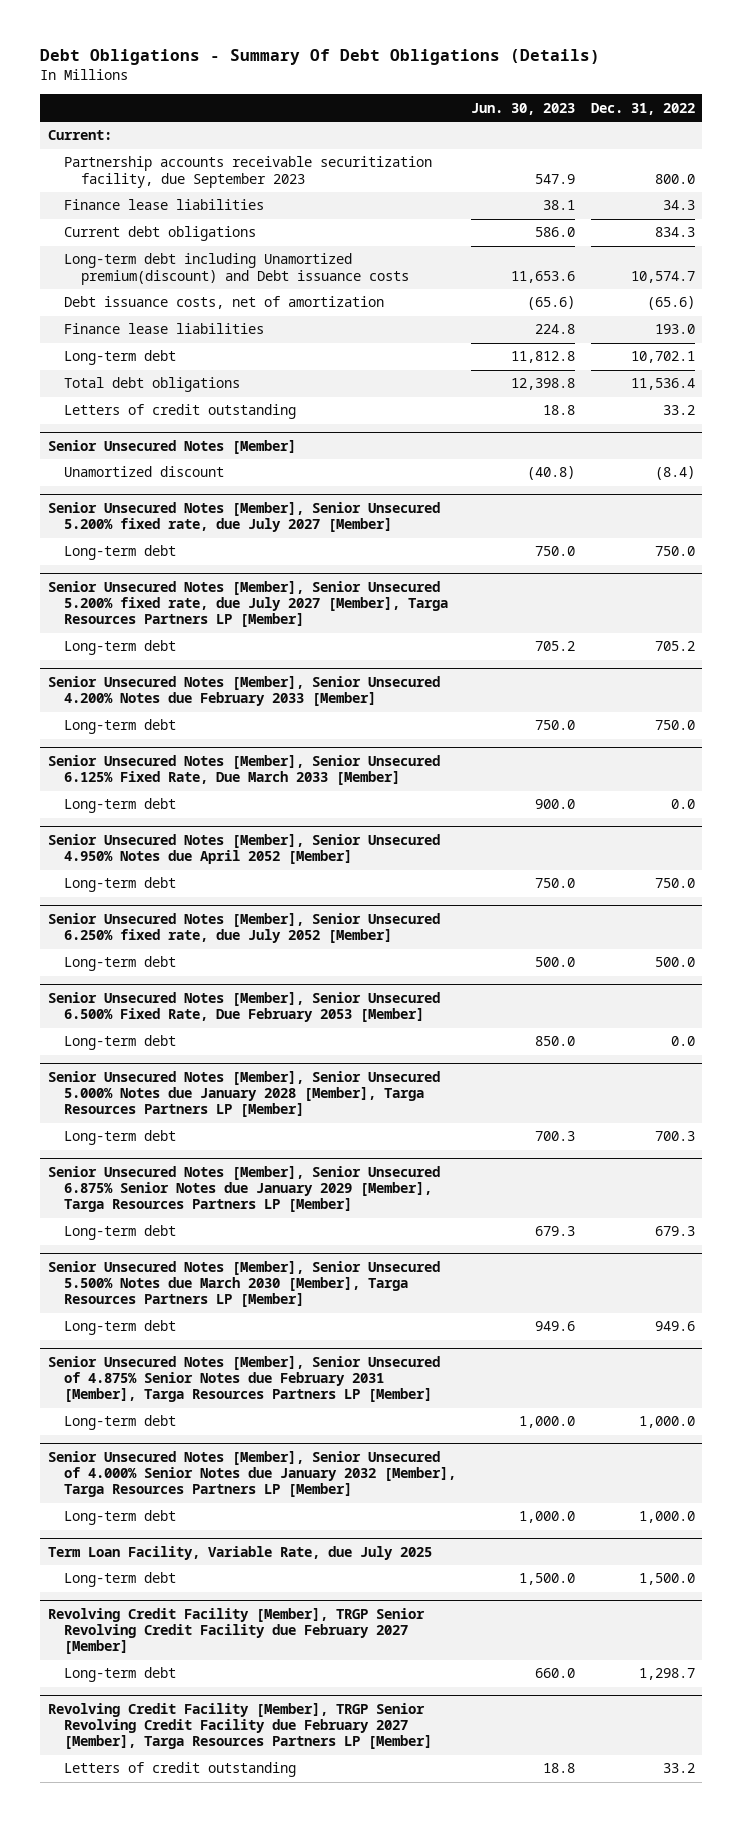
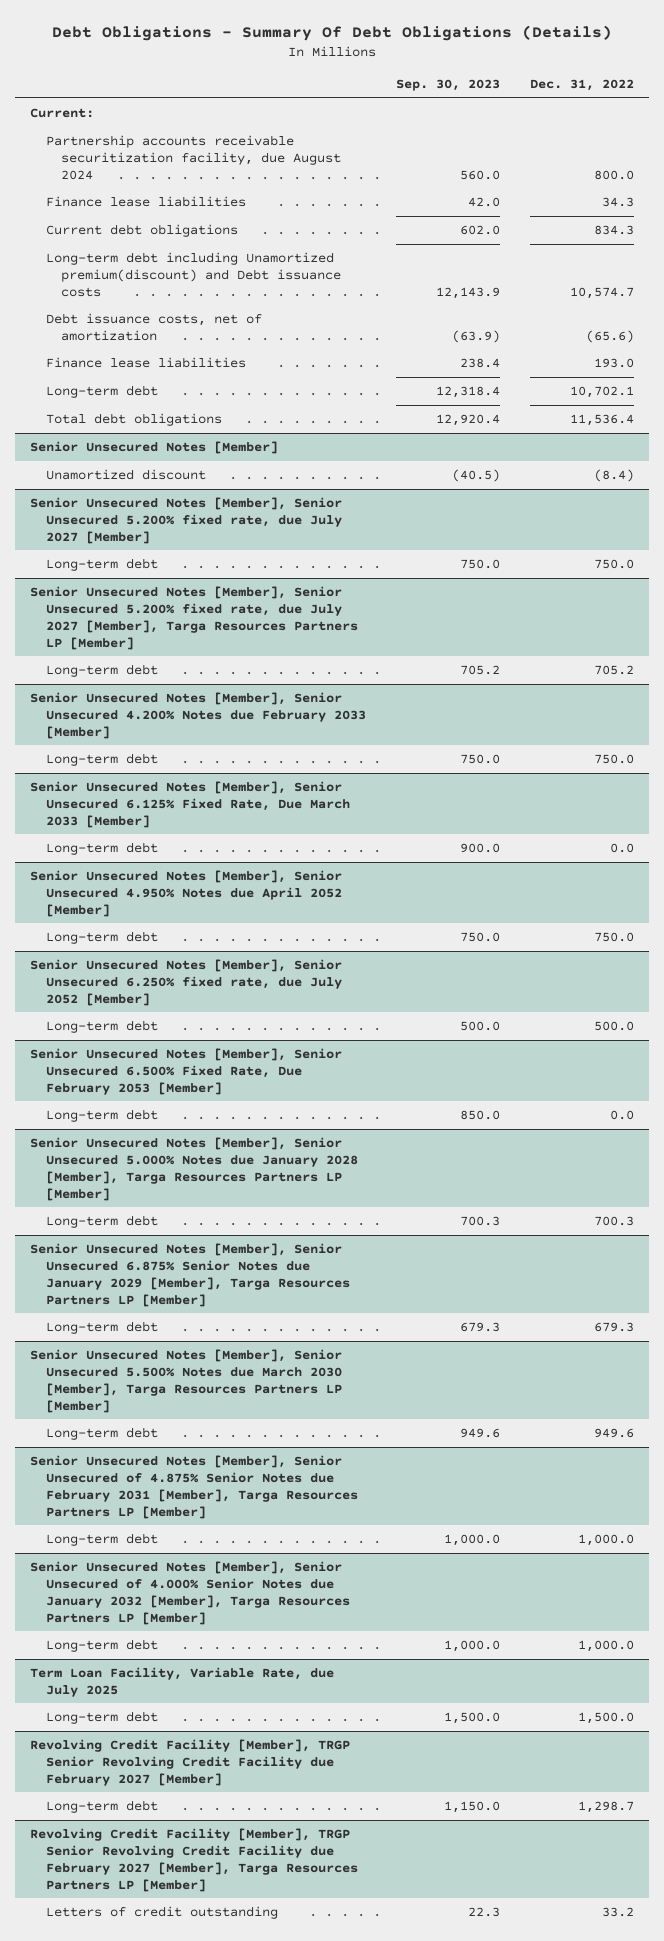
- | Jun. 30, 2023 | Dec. 31, 2022
+ | Sep. 30, 2023 | Dec. 31, 2022
- Partnership accounts receivable securitization facility, due September 2023 | 547.9 | 800.0
+ Partnership accounts receivable securitization facility, due August 2024 | 560.0 | 800.0
- Letters of credit outstanding | 18.8 | 33.2

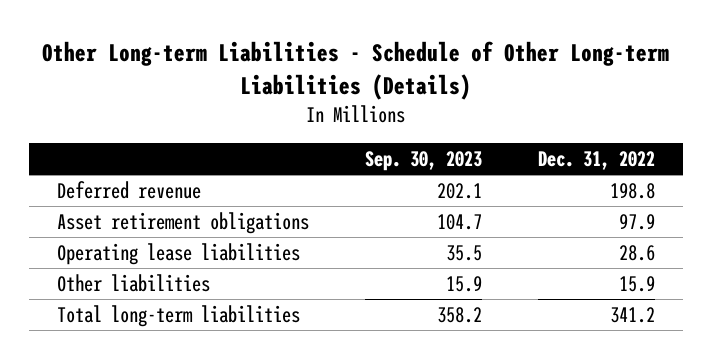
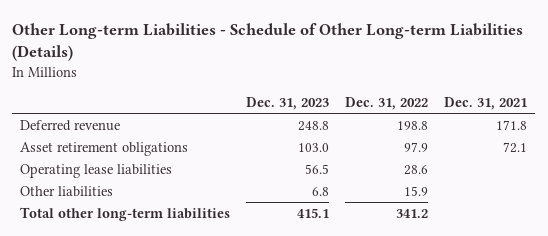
- | Sep. 30, 2023 | Dec. 31, 2022
+ | Dec. 31, 2023 | Dec. 31, 2022 | Dec. 31, 2021
- Total long-term liabilities | 358.2 | 341.2
+ Total other long-term liabilities | 415.1 | 341.2 |

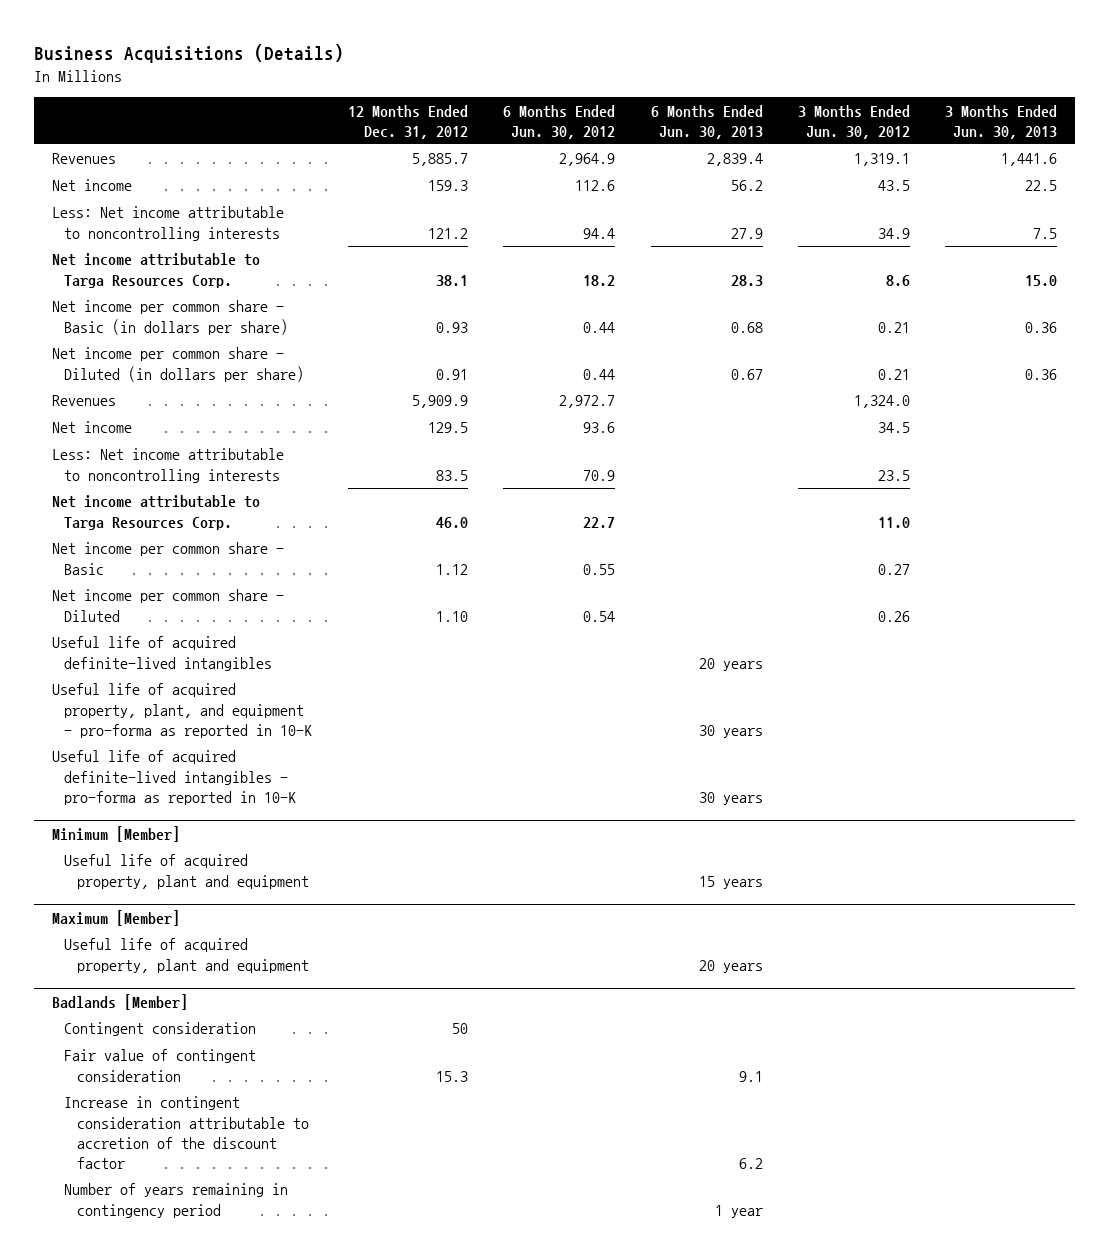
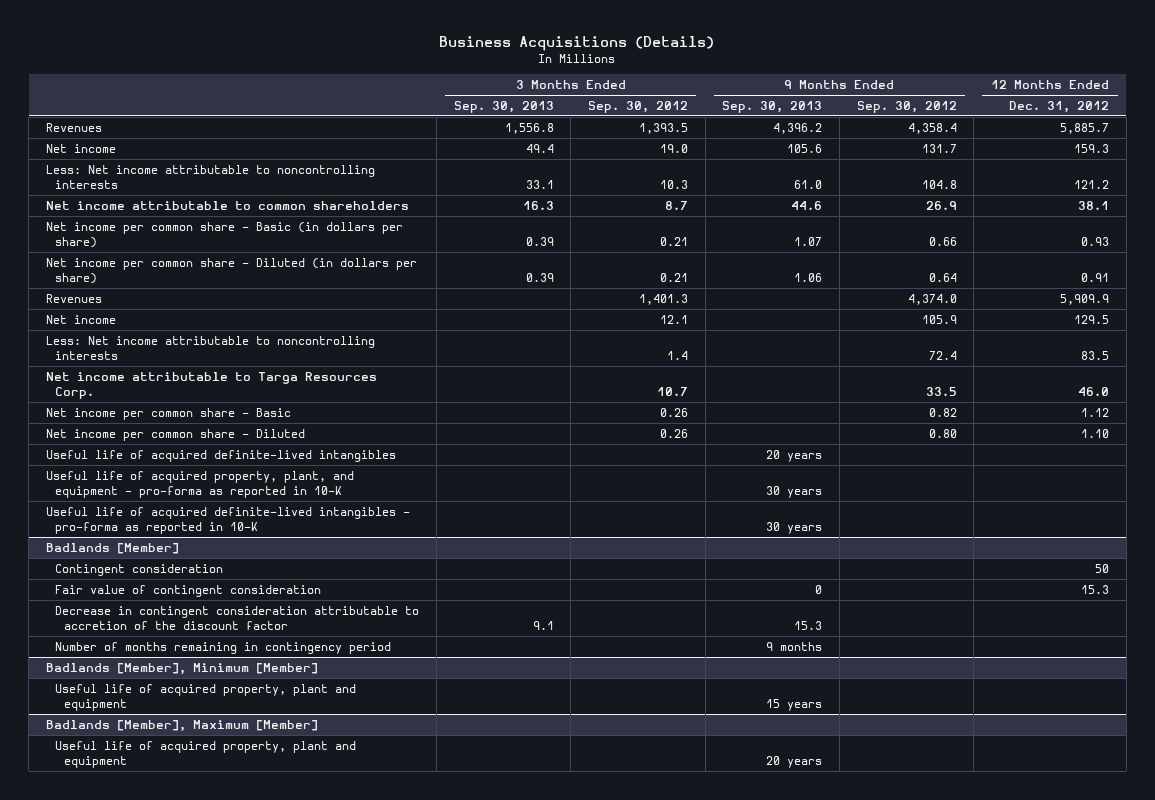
- | 12 Months Ended Dec. 31, 2012 | 6 Months Ended Jun. 30, 2012 | 6 Months Ended Jun. 30, 2013 | 3 Months Ended Jun. 30, 2012 | 3 Months Ended Jun. 30, 2013
+ | 3 Months Ended Sep. 30, 2013 | 3 Months Ended Sep. 30, 2012 | 9 Months Ended Sep. 30, 2013 | 9 Months Ended Sep. 30, 2012 | 12 Months Ended Dec. 31, 2012
- Net income attributable to Targa Resources Corp. | 38.1 | 18.2 | 28.3 | 8.6 | 15.0
+ Net income attributable to common shareholders | 16.3 | 8.7 | 44.6 | 26.9 | 38.1
- Minimum [Member]
- Useful life of acquired property, plant and equipment | | | 15 years | |
- Maximum [Member]
- Useful life of acquired property, plant and equipment | | | 20 years | |
@ Badlands [Member]
- Increase in contingent consideration attributable to accretion of the discount factor | | | 6.2 | |
- Number of years remaining in contingency period | | | 1 year | |
+ Decrease in contingent consideration attributable to accretion of the discount factor | 9.1 | | 15.3 | |
+ Number of months remaining in contingency period | | | 9 months | |
+ Badlands [Member], Minimum [Member]
+ Useful life of acquired property, plant and equipment | | | 15 years | |
+ Badlands [Member], Maximum [Member]
+ Useful life of acquired property, plant and equipment | | | 20 years | |

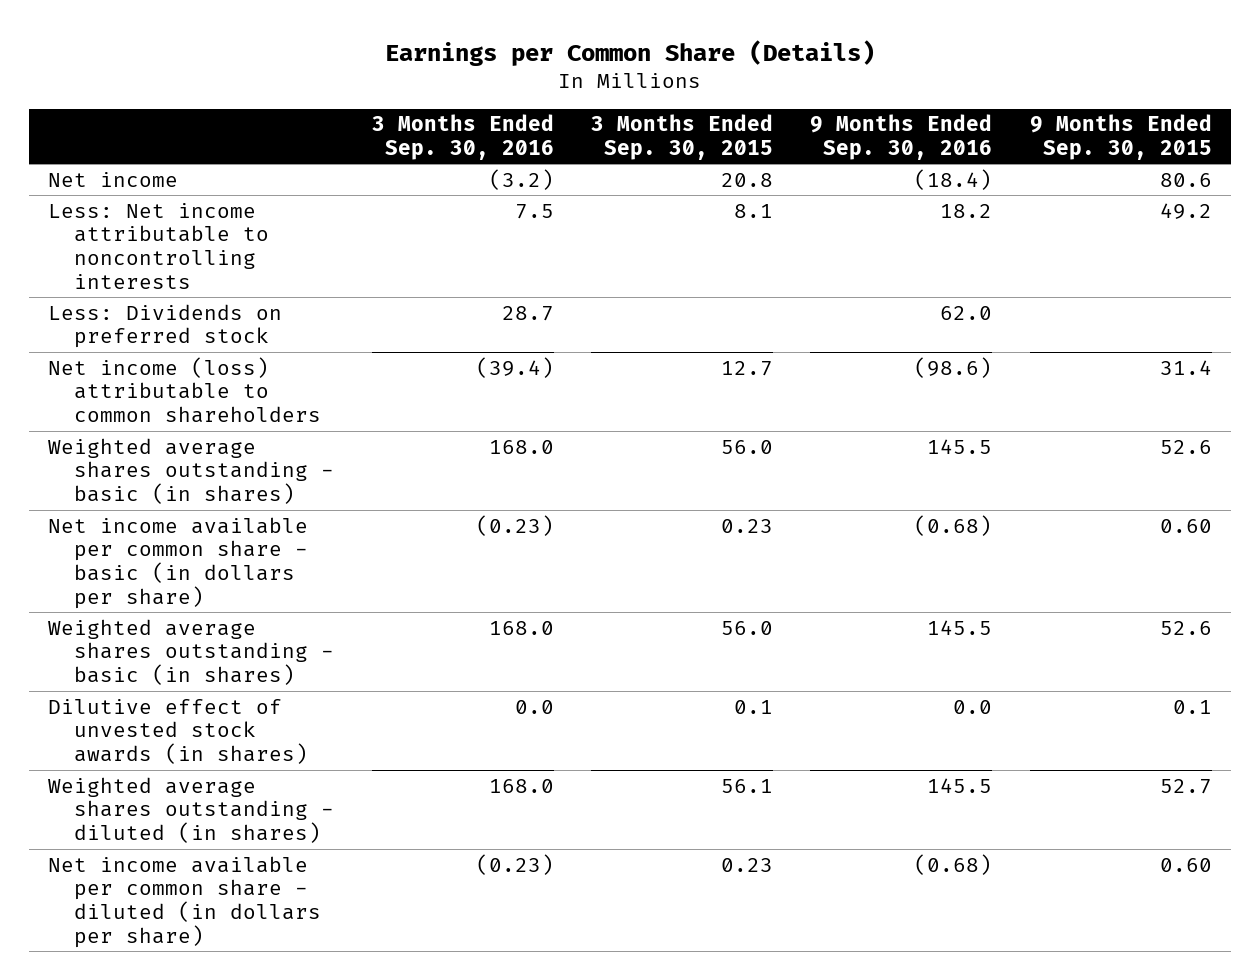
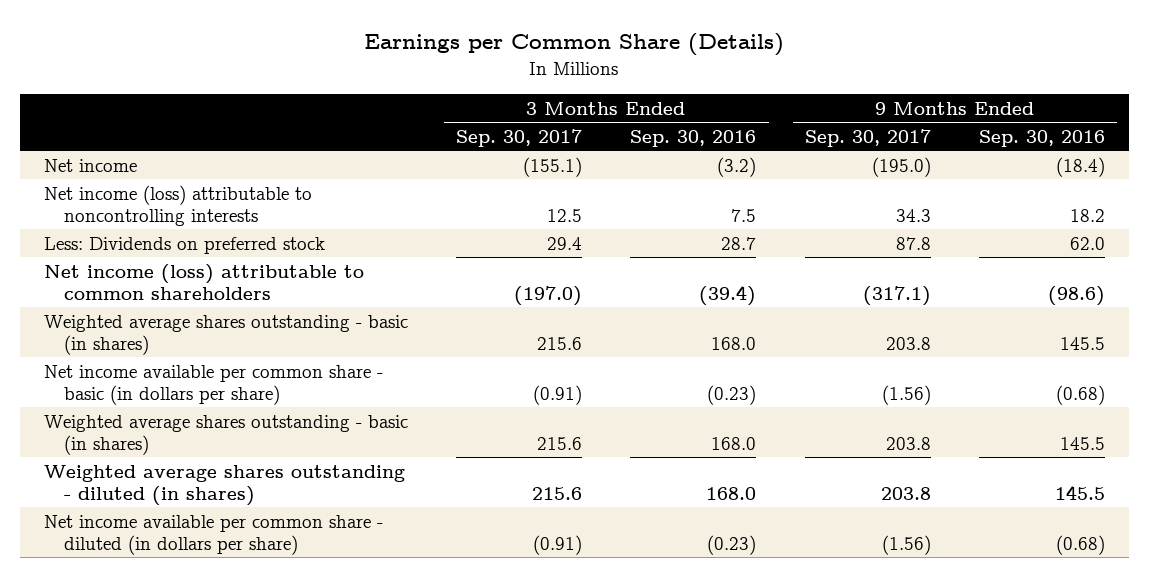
- | 3 Months Ended Sep. 30, 2016 | 3 Months Ended Sep. 30, 2015 | 9 Months Ended Sep. 30, 2016 | 9 Months Ended Sep. 30, 2015
+ | 3 Months Ended Sep. 30, 2017 | 3 Months Ended Sep. 30, 2016 | 9 Months Ended Sep. 30, 2017 | 9 Months Ended Sep. 30, 2016
- Less: Net income attributable to noncontrolling interests | 7.5 | 8.1 | 18.2 | 49.2
+ Net income (loss) attributable to noncontrolling interests | 12.5 | 7.5 | 34.3 | 18.2
- Dilutive effect of unvested stock awards (in shares) | 0.0 | 0.1 | 0.0 | 0.1

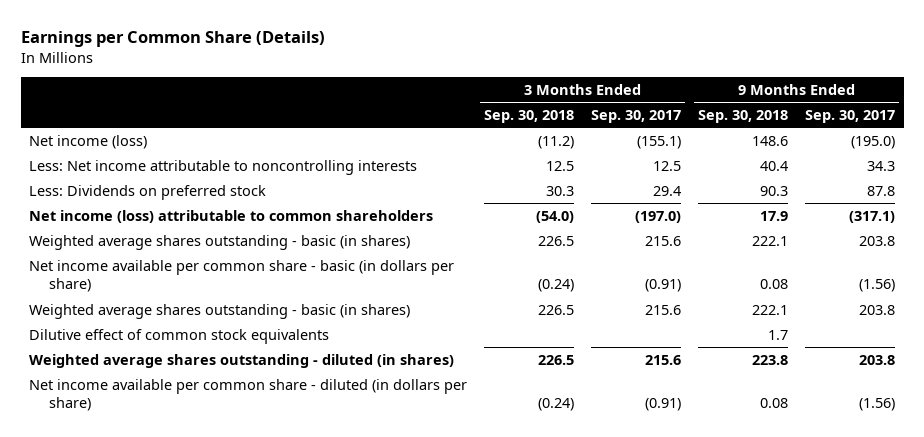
- | 3 Months Ended Sep. 30, 2017 | 3 Months Ended Sep. 30, 2016 | 9 Months Ended Sep. 30, 2017 | 9 Months Ended Sep. 30, 2016
+ | 3 Months Ended Sep. 30, 2018 | 3 Months Ended Sep. 30, 2017 | 9 Months Ended Sep. 30, 2018 | 9 Months Ended Sep. 30, 2017
- Net income | (155.1) | (3.2) | (195.0) | (18.4)
- Net income (loss) attributable to noncontrolling interests | 12.5 | 7.5 | 34.3 | 18.2
+ Net income (loss) | (11.2) | (155.1) | 148.6 | (195.0)
+ Less: Net income attributable to noncontrolling interests | 12.5 | 12.5 | 40.4 | 34.3
+ Dilutive effect of common stock equivalents | | | 1.7 |

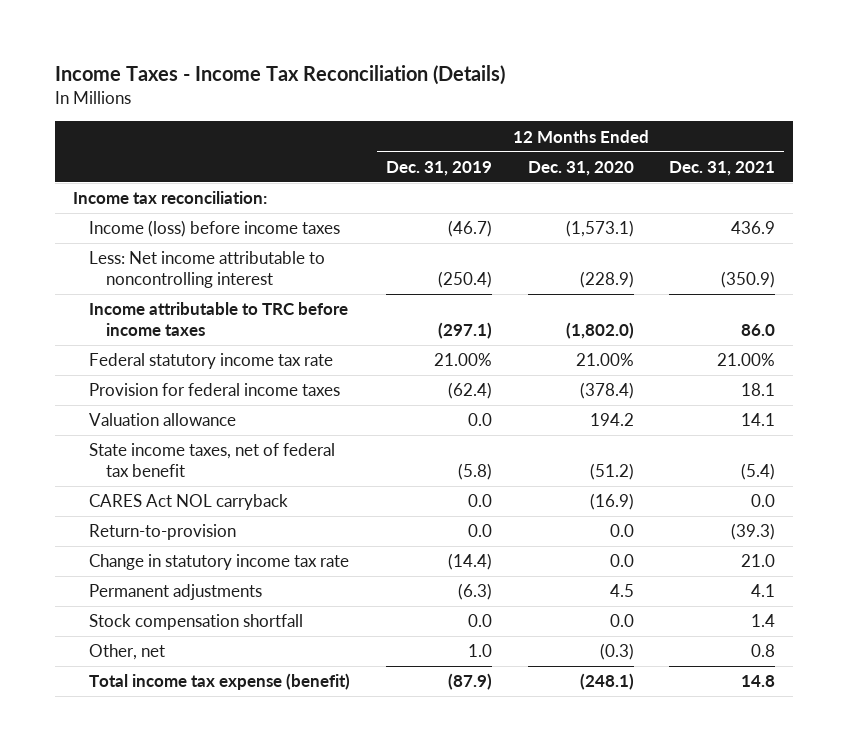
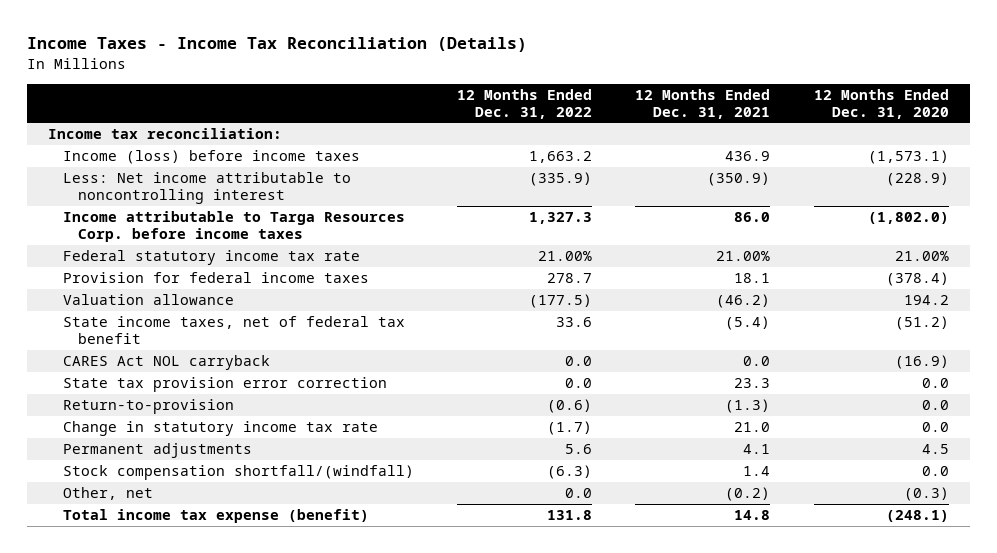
- | 12 Months Ended Dec. 31, 2019 | 12 Months Ended Dec. 31, 2020 | 12 Months Ended Dec. 31, 2021
+ | 12 Months Ended Dec. 31, 2022 | 12 Months Ended Dec. 31, 2021 | 12 Months Ended Dec. 31, 2020
- Income attributable to TRC before income taxes | (297.1) | (1,802.0) | 86.0
+ Income attributable to Targa Resources Corp. before income taxes | 1,327.3 | 86.0 | (1,802.0)
- Valuation allowance | 0.0 | 194.2 | 14.1
+ Valuation allowance | (177.5) | (46.2) | 194.2
- Return-to-provision | 0.0 | 0.0 | (39.3)
+ State tax provision error correction | 0.0 | 23.3 | 0.0
+ Return-to-provision | (0.6) | (1.3) | 0.0
- Stock compensation shortfall | 0.0 | 0.0 | 1.4
- Other, net | 1.0 | (0.3) | 0.8
+ Stock compensation shortfall/(windfall) | (6.3) | 1.4 | 0.0
+ Other, net | 0.0 | (0.2) | (0.3)

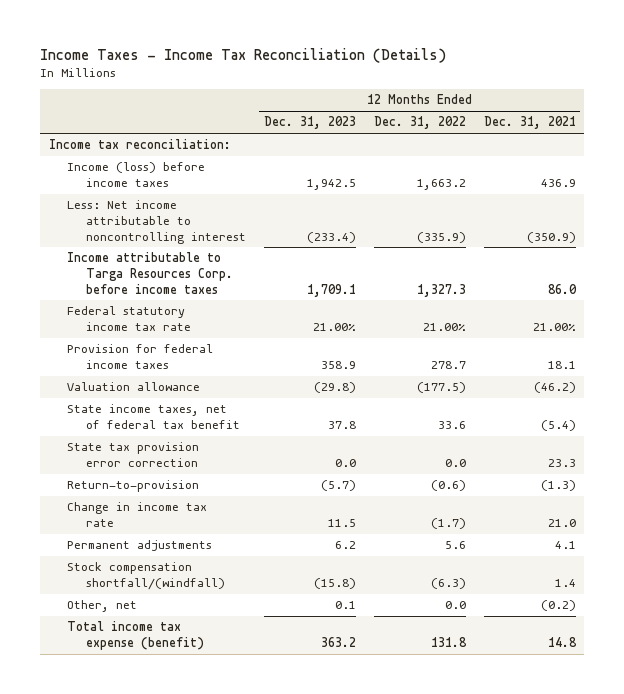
- | 12 Months Ended Dec. 31, 2022 | 12 Months Ended Dec. 31, 2021 | 12 Months Ended Dec. 31, 2020
+ | 12 Months Ended Dec. 31, 2023 | 12 Months Ended Dec. 31, 2022 | 12 Months Ended Dec. 31, 2021
- CARES Act NOL carryback | 0.0 | 0.0 | (16.9)
- Change in statutory income tax rate | (1.7) | 21.0 | 0.0
+ Change in income tax rate | 11.5 | (1.7) | 21.0

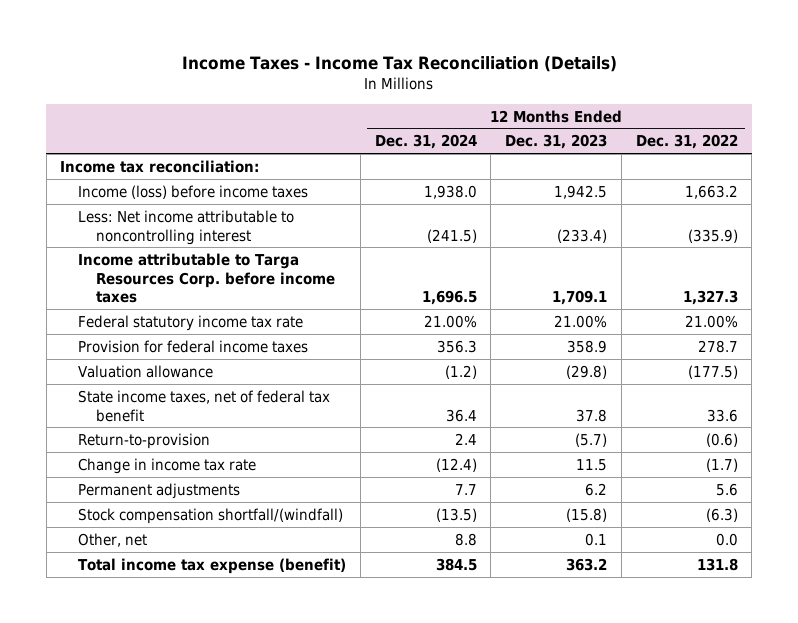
- | 12 Months Ended Dec. 31, 2023 | 12 Months Ended Dec. 31, 2022 | 12 Months Ended Dec. 31, 2021
+ | 12 Months Ended Dec. 31, 2024 | 12 Months Ended Dec. 31, 2023 | 12 Months Ended Dec. 31, 2022
- State tax provision error correction | 0.0 | 0.0 | 23.3

